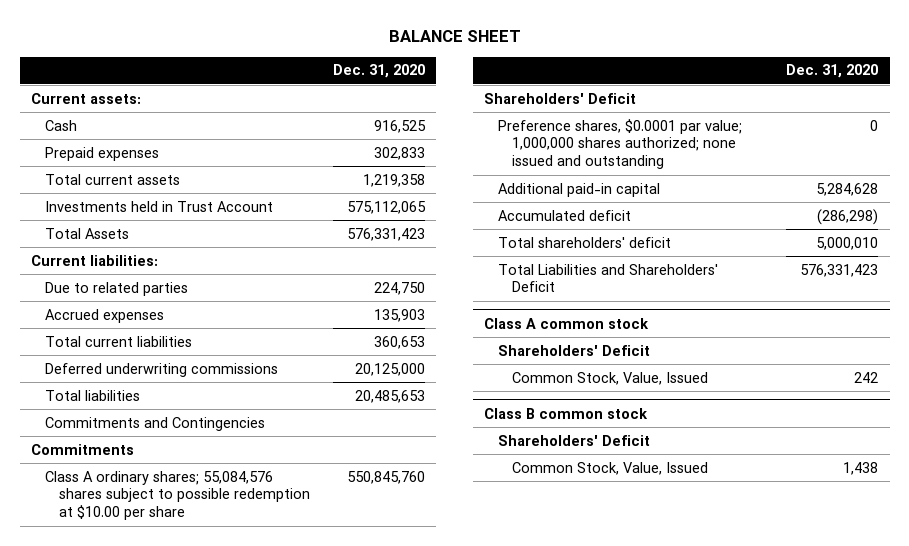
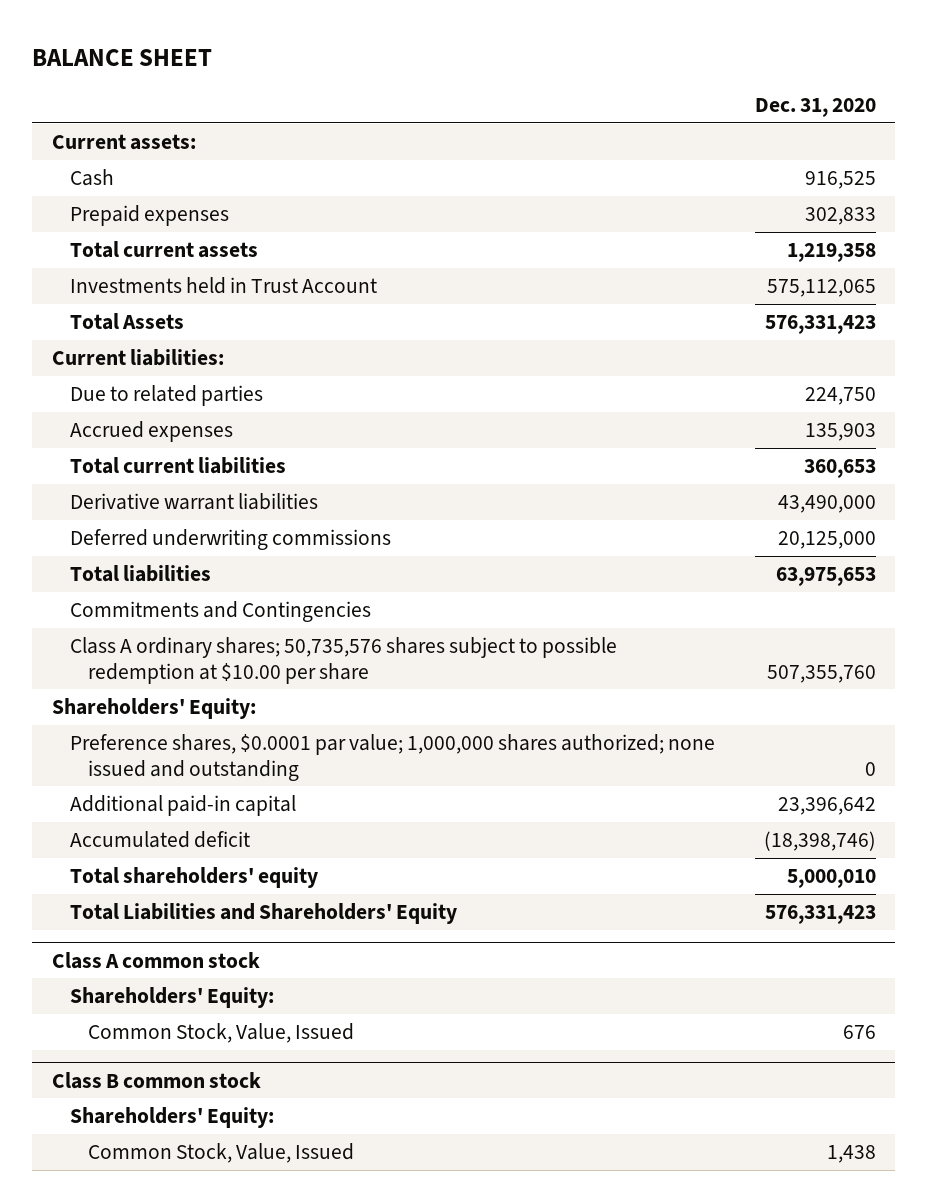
+ Derivative warrant liabilities | 43,490,000
- Total liabilities | 20,485,653
+ Total liabilities | 63,975,653
- Commitments
- Class A ordinary shares; 55,084,576 shares subject to possible redemption at $10.00 per share | 550,845,760
- Shareholders' Deficit
+ Class A ordinary shares; 50,735,576 shares subject to possible redemption at $10.00 per share | 507,355,760
+ Shareholders' Equity:
- Additional paid-in capital | 5,284,628
- Accumulated deficit | (286,298)
- Total shareholders' deficit | 5,000,010
- Total Liabilities and Shareholders' Deficit | 576,331,423
+ Additional paid-in capital | 23,396,642
+ Accumulated deficit | (18,398,746)
+ Total shareholders' equity | 5,000,010
+ Total Liabilities and Shareholders' Equity | 576,331,423
@ Class A common stock
- Shareholders' Deficit
- Common Stock, Value, Issued | 242
+ Shareholders' Equity:
+ Common Stock, Value, Issued | 676
@ Class B common stock
- Shareholders' Deficit
+ Shareholders' Equity:

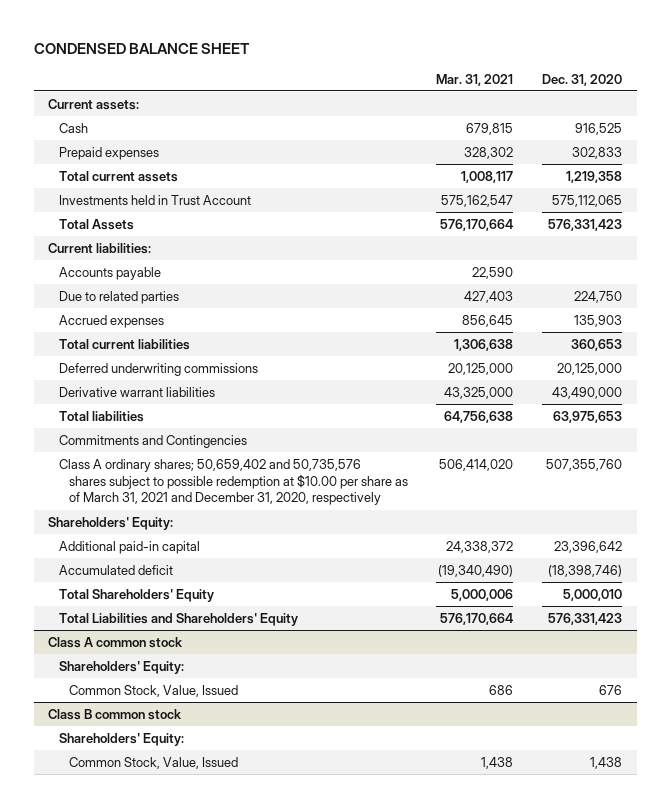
- BALANCE SHEET
+ CONDENSED BALANCE SHEET
- | Dec. 31, 2020
+ | Mar. 31, 2021 | Dec. 31, 2020
+ Accounts payable | 22,590 |
moved down: Derivative warrant liabilities | 43,325,000 | 43,490,000
- Class A ordinary shares; 50,735,576 shares subject to possible redemption at $10.00 per share | 507,355,760
+ Class A ordinary shares; 50,659,402 and 50,735,576 shares subject to possible redemption at $10.00 per share as of March 31, 2021 and December 31, 2020, respectively | 506,414,020 | 507,355,760
- Preference shares, $0.0001 par value; 1,000,000 shares authorized; none issued and outstanding | 0
- Total shareholders' equity | 5,000,010
+ Total Shareholders' Equity | 5,000,006 | 5,000,010

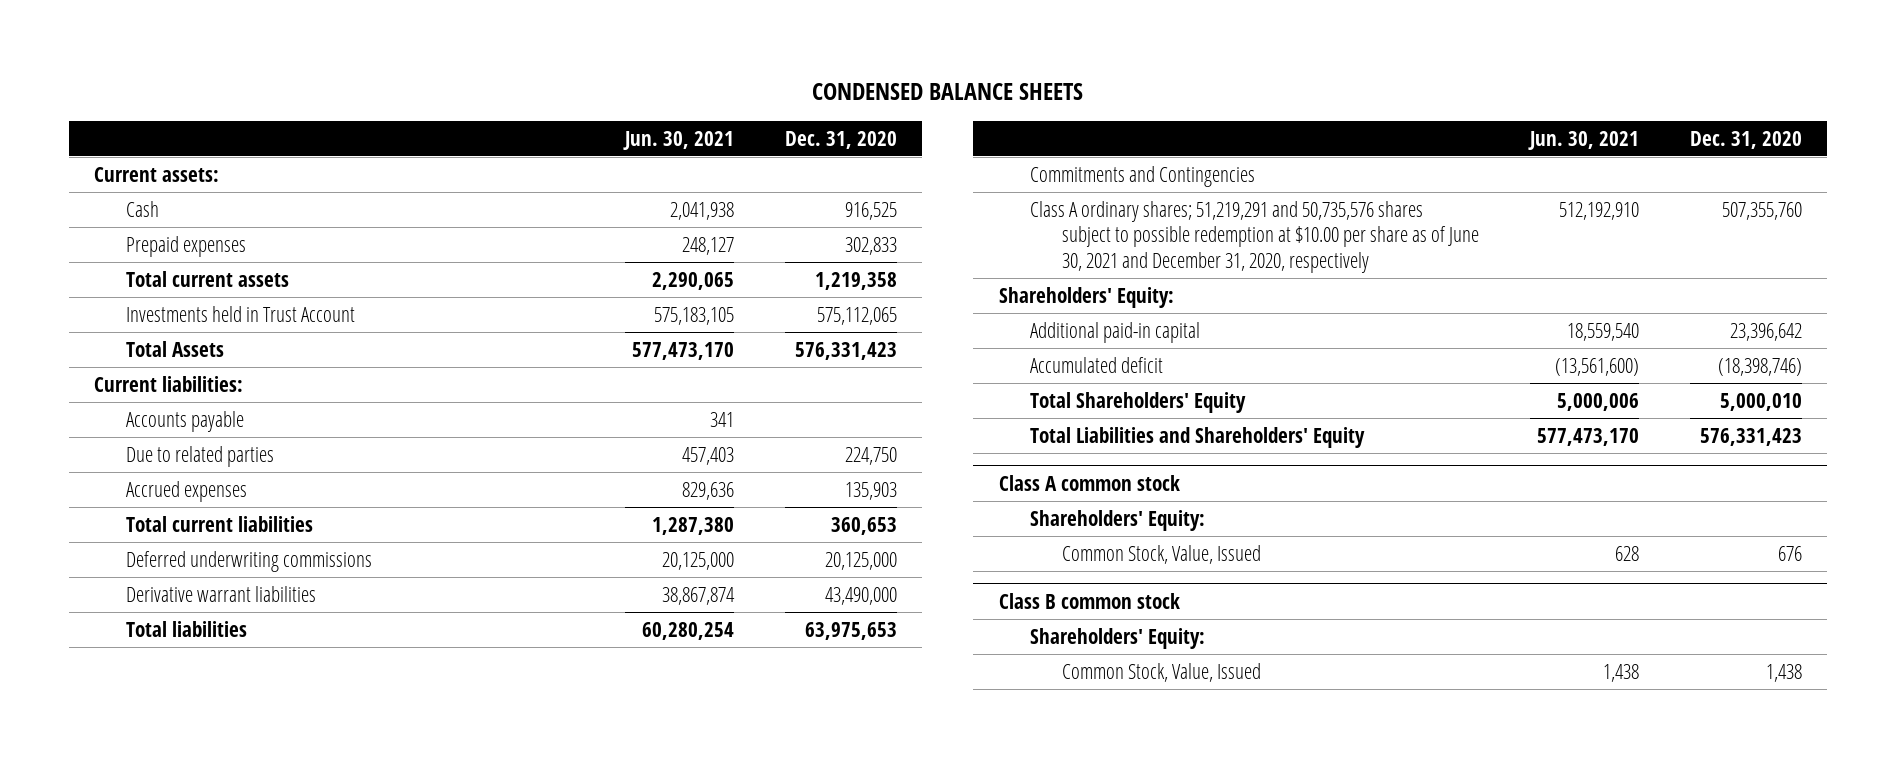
- CONDENSED BALANCE SHEET
+ CONDENSED BALANCE SHEETS
- | Mar. 31, 2021 | Dec. 31, 2020
+ | Jun. 30, 2021 | Dec. 31, 2020
- Class A ordinary shares; 50,659,402 and 50,735,576 shares subject to possible redemption at $10.00 per share as of March 31, 2021 and December 31, 2020, respectively | 506,414,020 | 507,355,760
+ Class A ordinary shares; 51,219,291 and 50,735,576 shares subject to possible redemption at $10.00 per share as of June 30, 2021 and December 31, 2020, respectively | 512,192,910 | 507,355,760

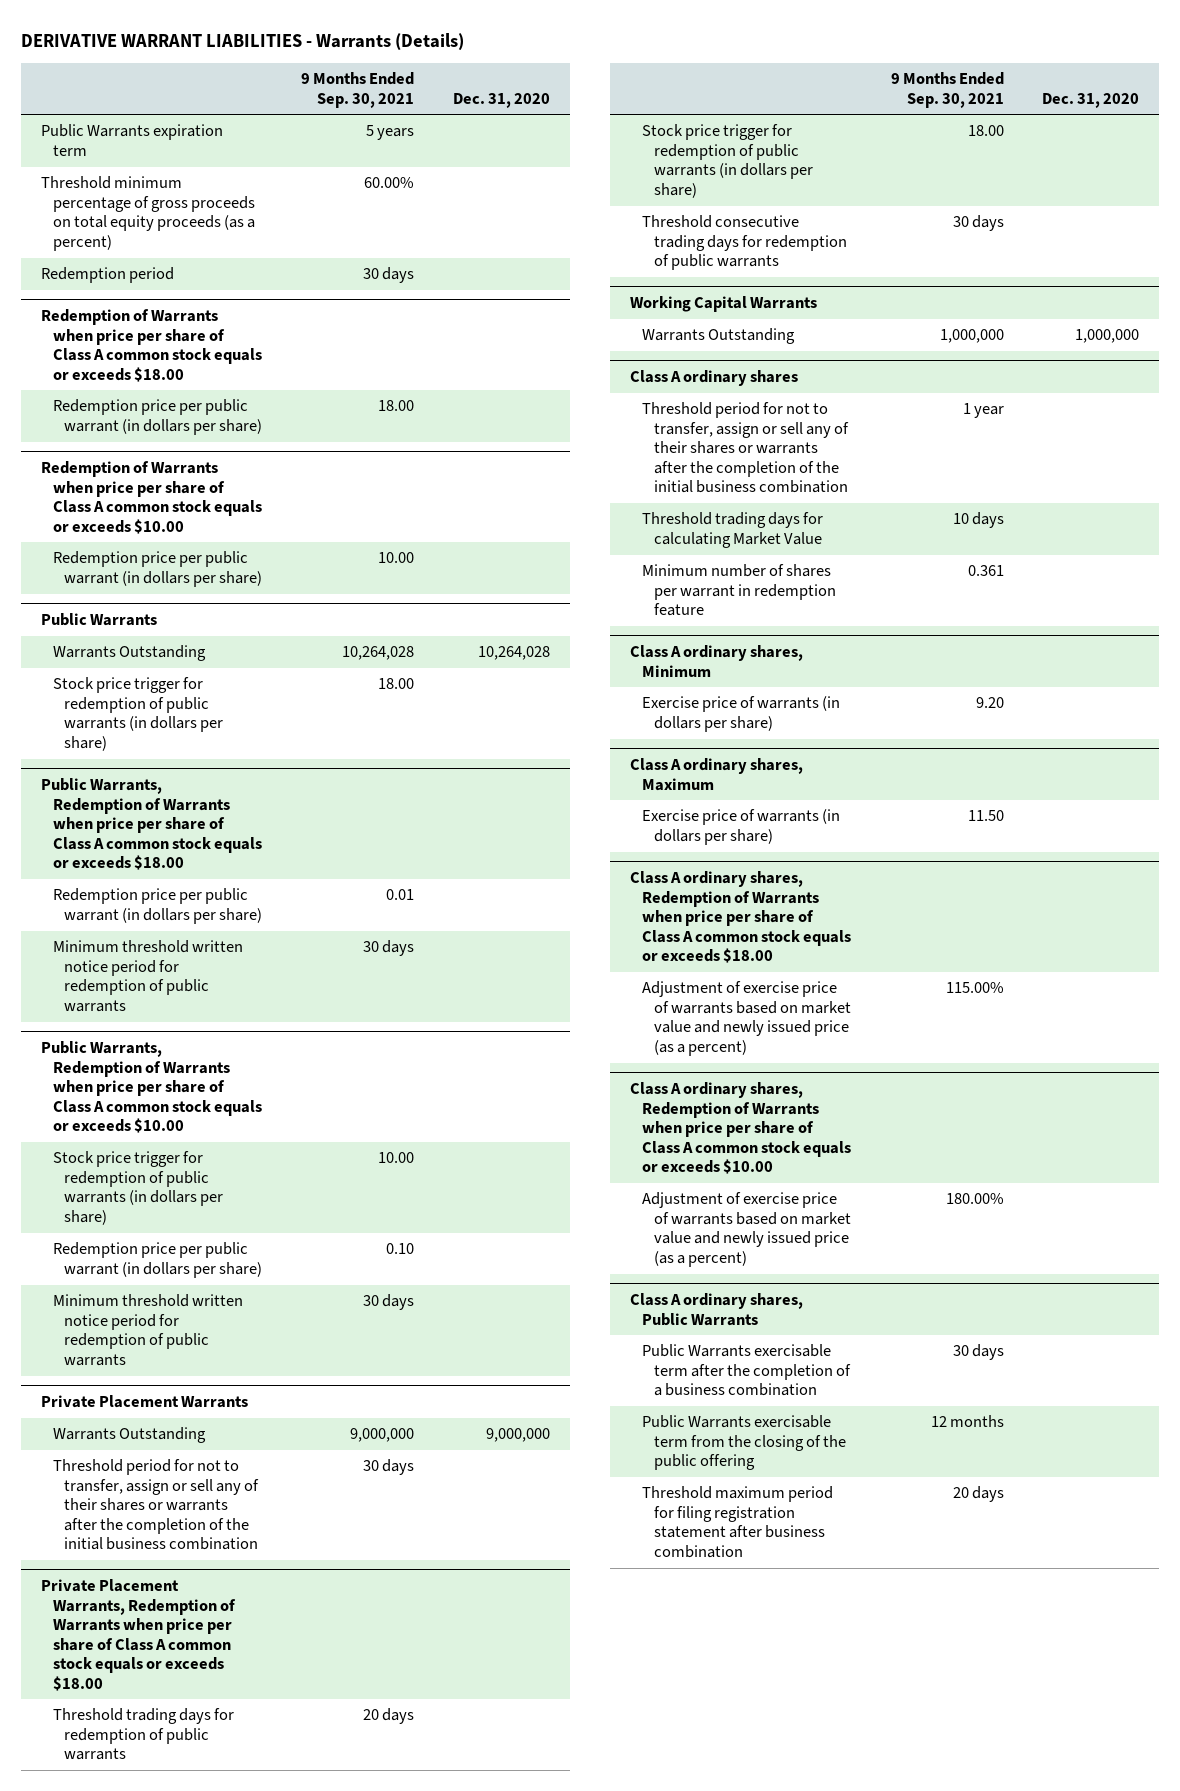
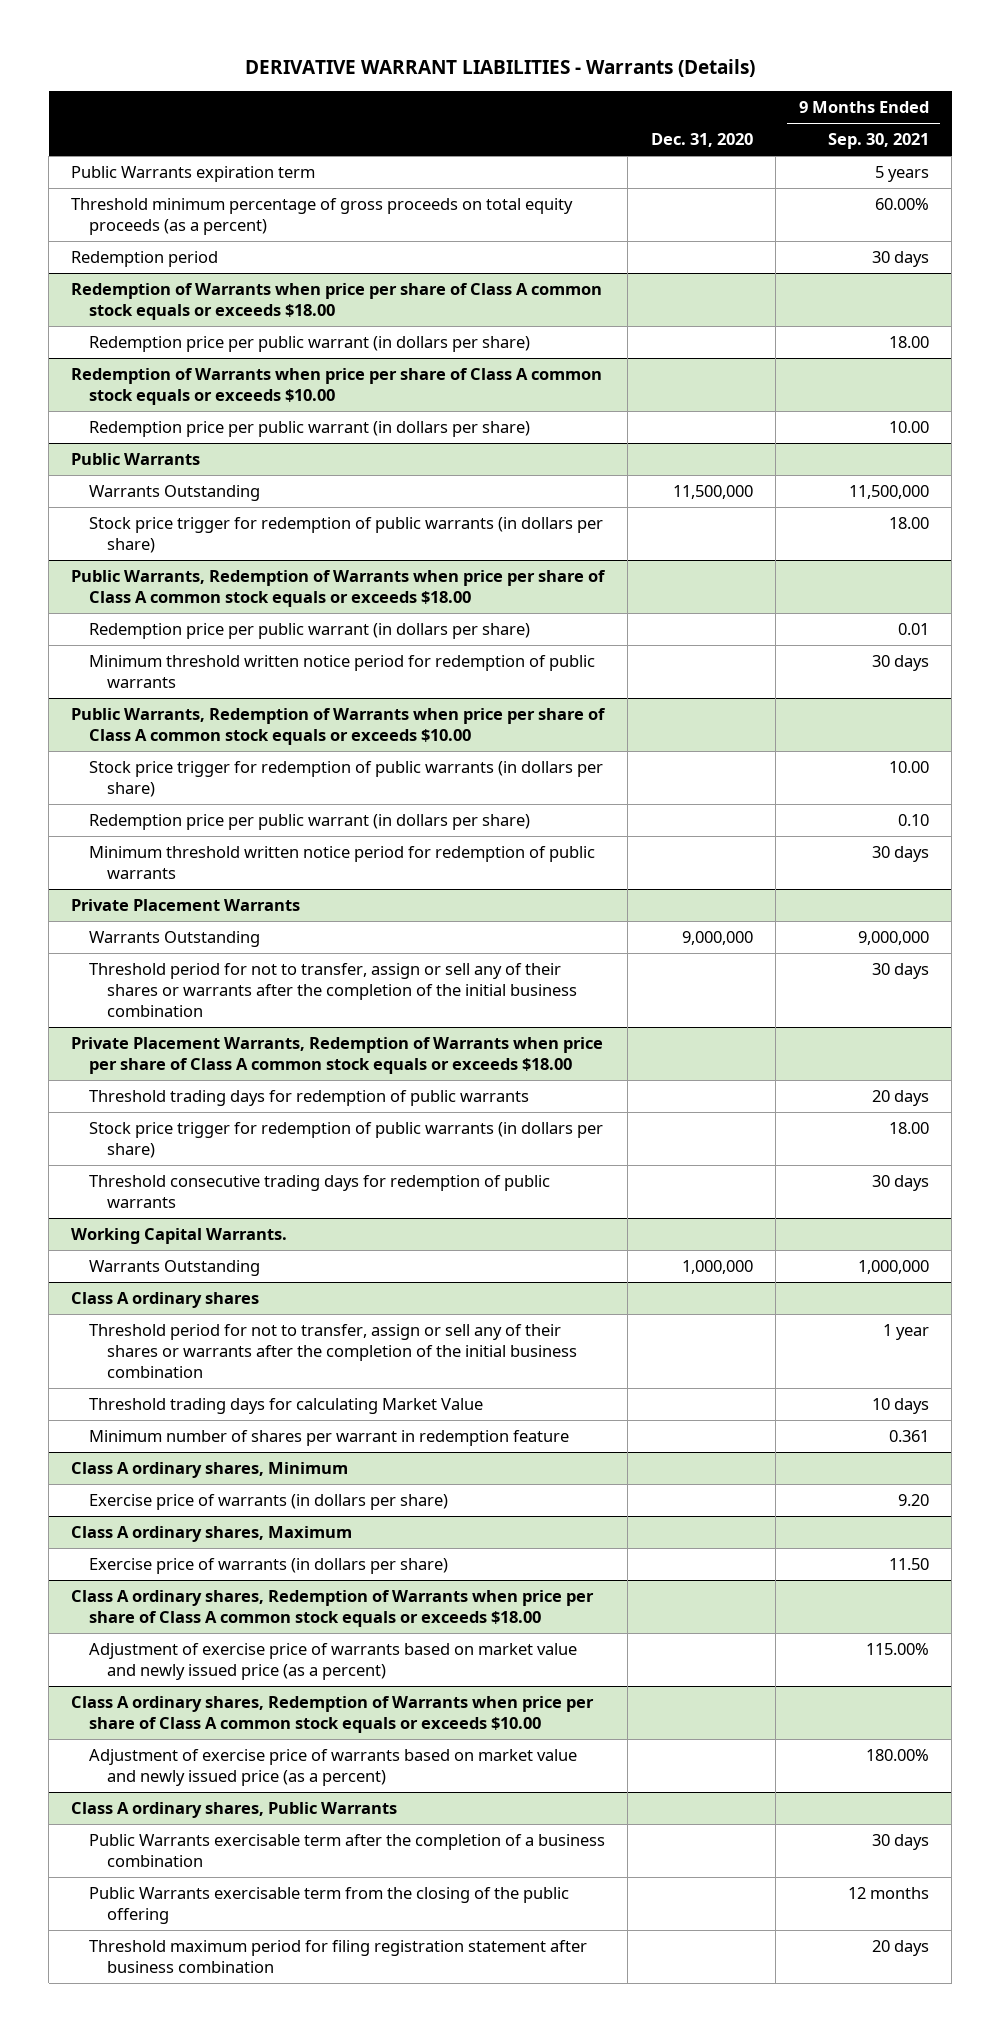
- | 9 Months Ended Sep. 30, 2021 | Dec. 31, 2020
+ | Dec. 31, 2020 | 9 Months Ended Sep. 30, 2021
@ Public Warrants
- Warrants Outstanding | 10,264,028 | 10,264,028
+ Warrants Outstanding | 11,500,000 | 11,500,000
- Working Capital Warrants
+ Working Capital Warrants.

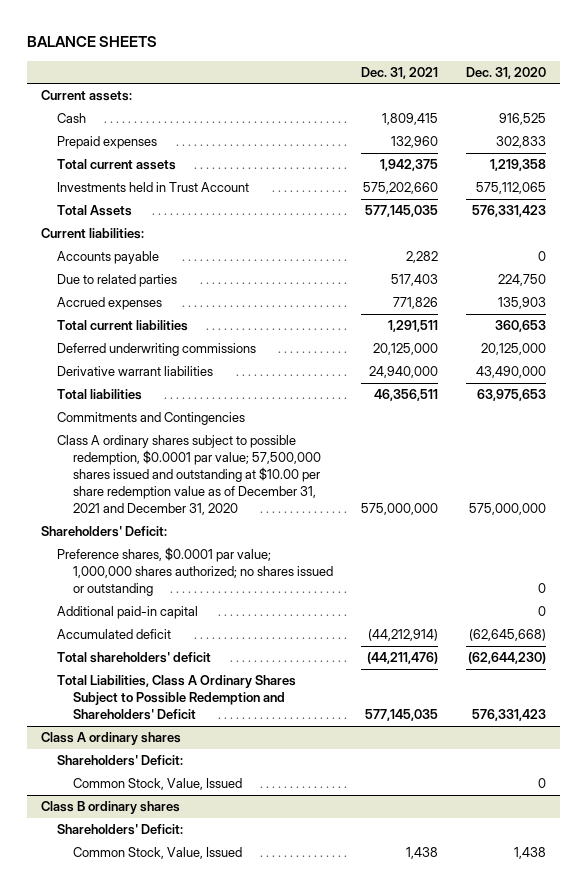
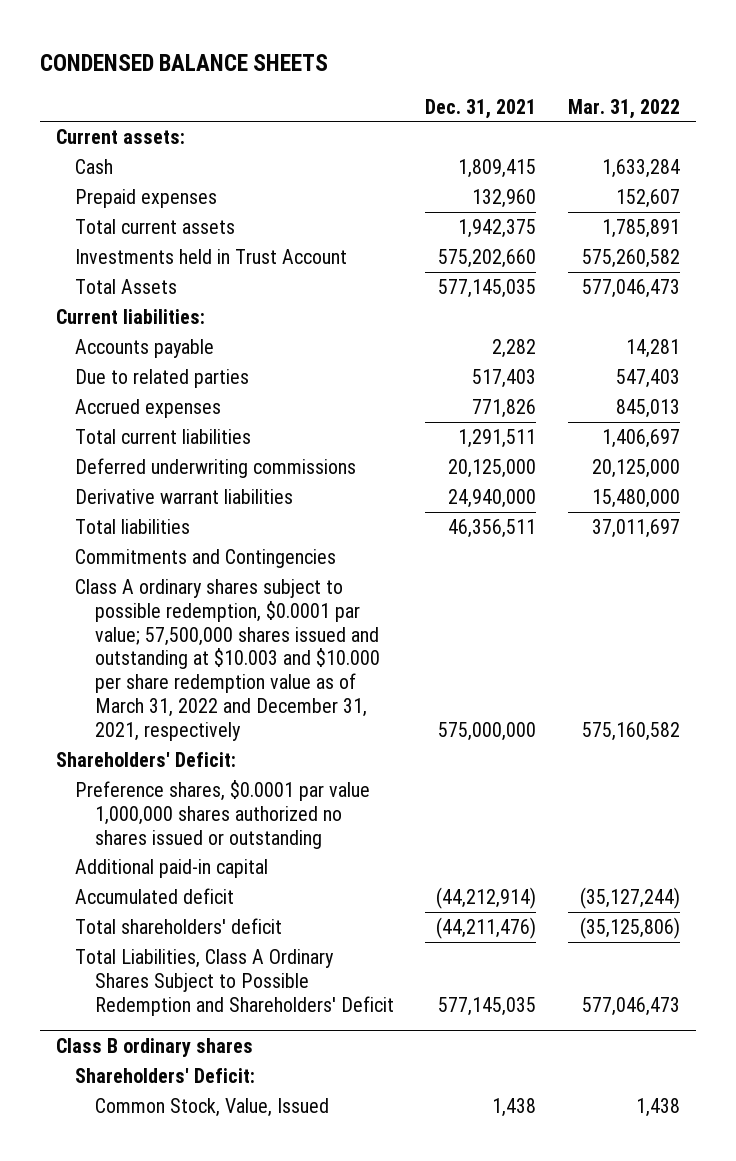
- BALANCE SHEETS
+ CONDENSED BALANCE SHEETS
- | Dec. 31, 2021 | Dec. 31, 2020
+ | Dec. 31, 2021 | Mar. 31, 2022
- Class A ordinary shares subject to possible redemption, $0.0001 par value; 57,500,000 shares issued and outstanding at $10.00 per share redemption value as of December 31, 2021 and December 31, 2020 | 575,000,000 | 575,000,000
+ Class A ordinary shares subject to possible redemption, $0.0001 par value; 57,500,000 shares issued and outstanding at $10.003 and $10.000 per share redemption value as of March 31, 2022 and December 31, 2021, respectively | 575,000,000 | 575,160,582
- Preference shares, $0.0001 par value; 1,000,000 shares authorized; no shares issued or outstanding | | 0
+ Preference shares, $0.0001 par value 1,000,000 shares authorized no shares issued or outstanding
- Class A ordinary shares
- Shareholders' Deficit:
- Common Stock, Value, Issued | | 0

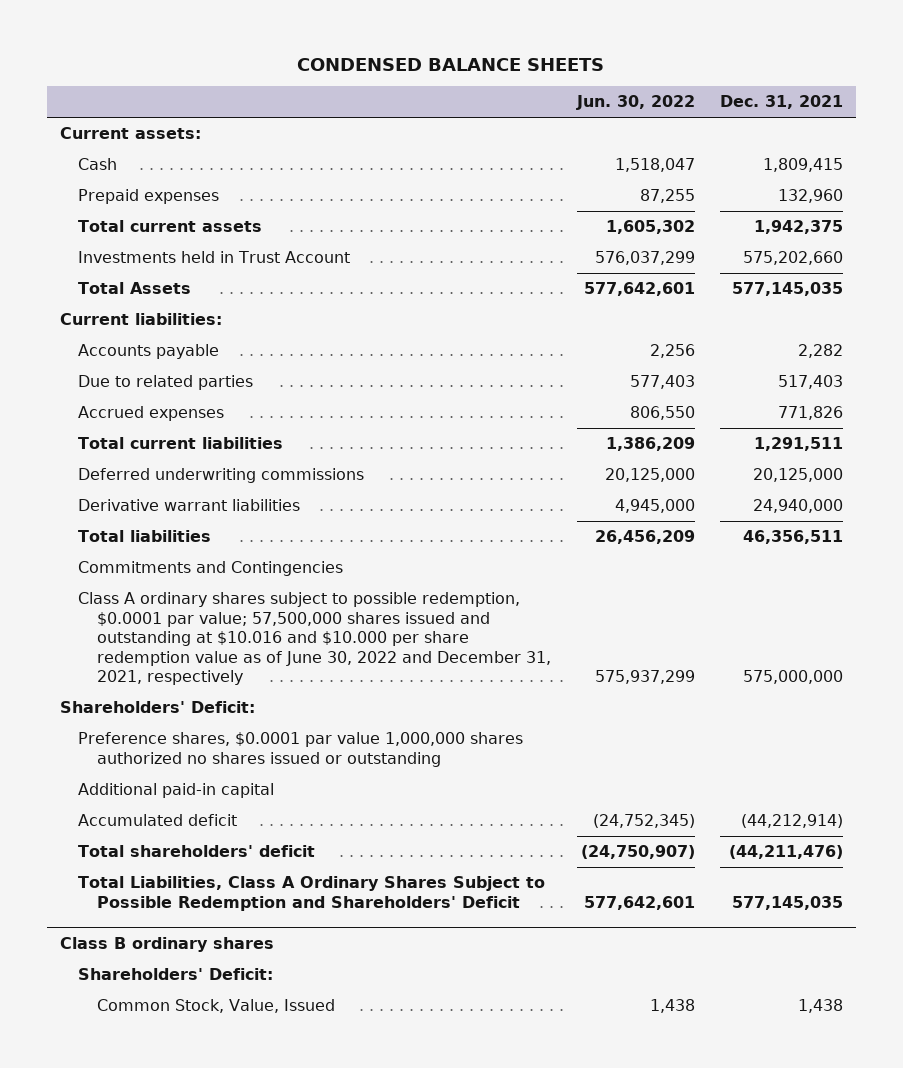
- | Dec. 31, 2021 | Mar. 31, 2022
+ | Jun. 30, 2022 | Dec. 31, 2021
- Class A ordinary shares subject to possible redemption, $0.0001 par value; 57,500,000 shares issued and outstanding at $10.003 and $10.000 per share redemption value as of March 31, 2022 and December 31, 2021, respectively | 575,000,000 | 575,160,582
+ Class A ordinary shares subject to possible redemption, $0.0001 par value; 57,500,000 shares issued and outstanding at $10.016 and $10.000 per share redemption value as of June 30, 2022 and December 31, 2021, respectively | 575,937,299 | 575,000,000

